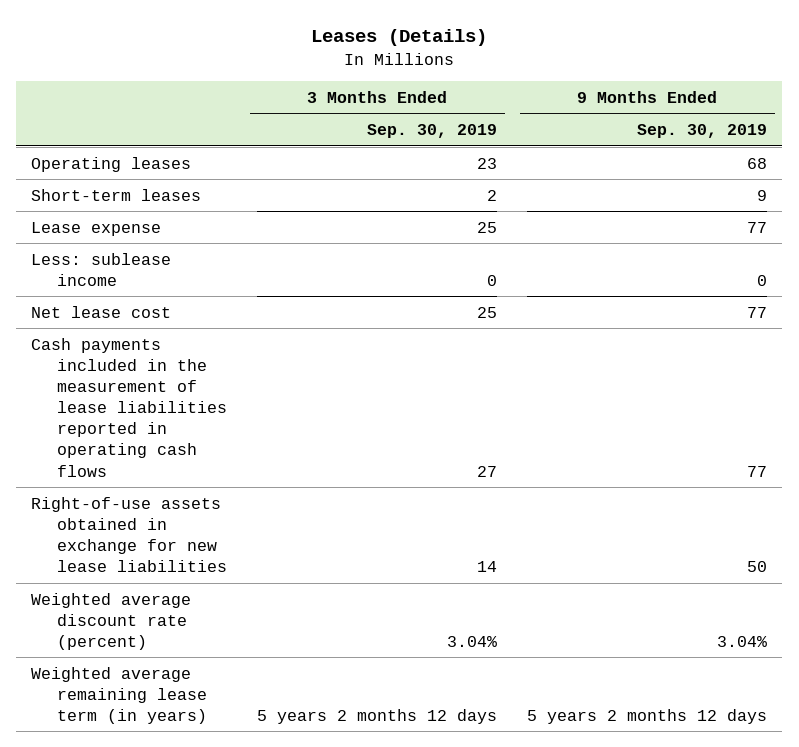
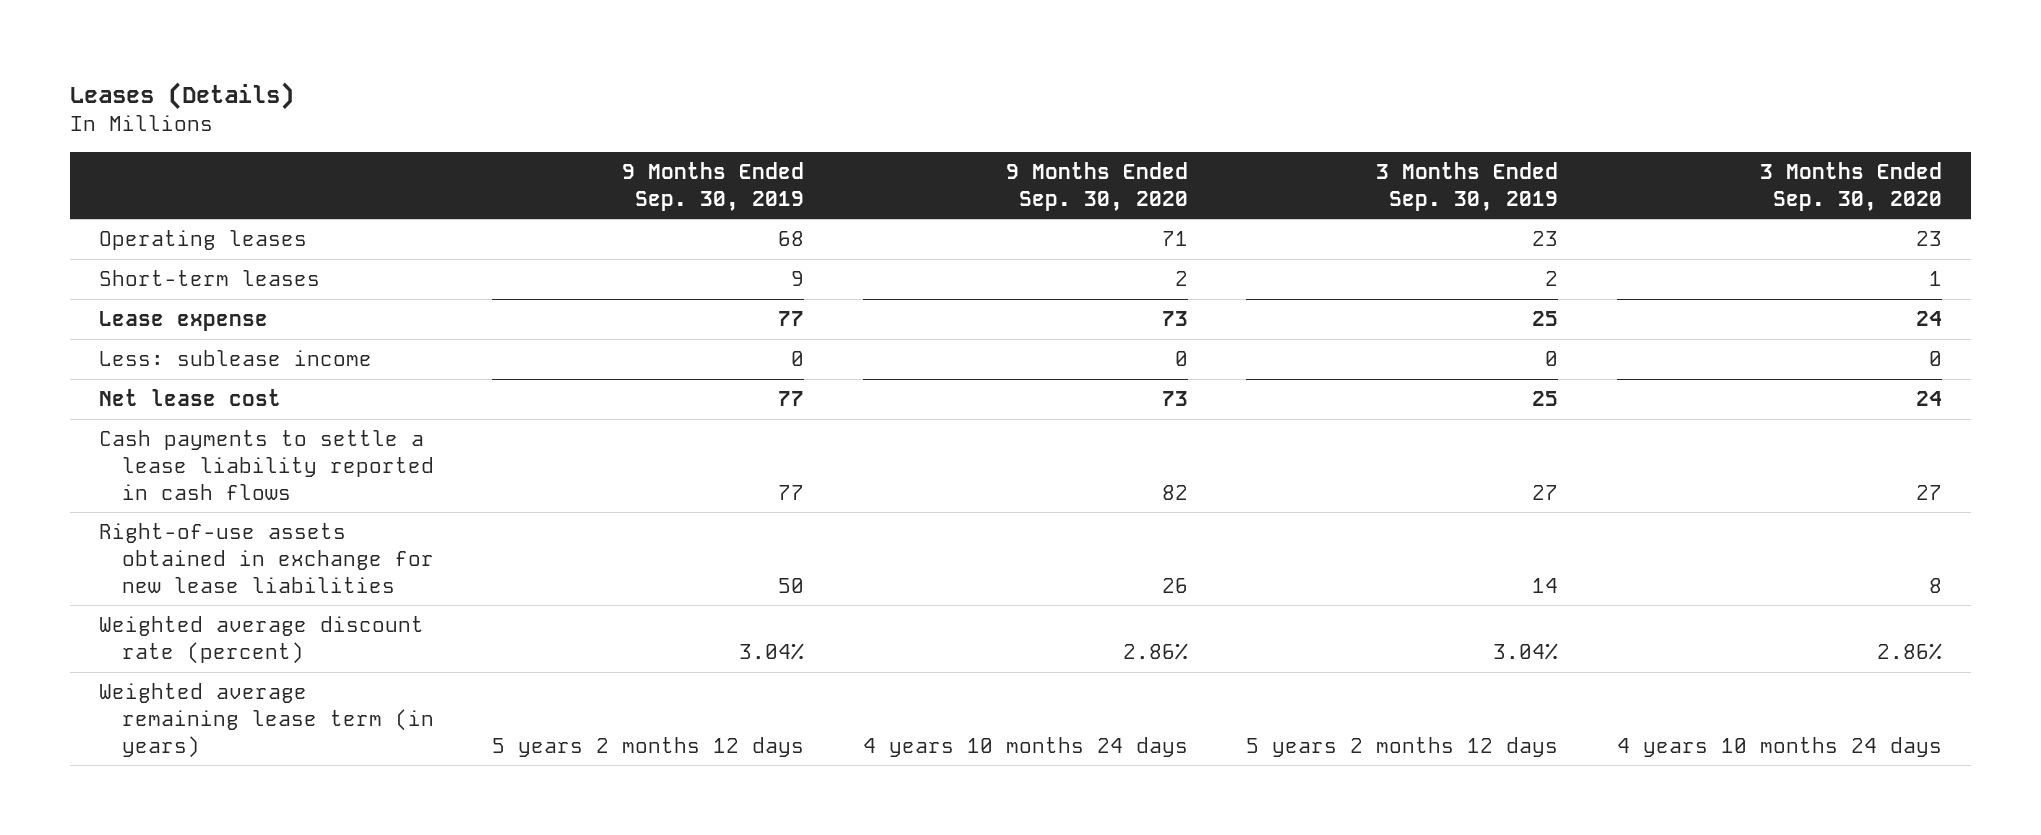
- | 3 Months Ended Sep. 30, 2019 | 9 Months Ended Sep. 30, 2019
+ | 9 Months Ended Sep. 30, 2019 | 9 Months Ended Sep. 30, 2020 | 3 Months Ended Sep. 30, 2019 | 3 Months Ended Sep. 30, 2020
- Cash payments included in the measurement of lease liabilities reported in operating cash flows | 27 | 77
+ Cash payments to settle a lease liability reported in cash flows | 77 | 82 | 27 | 27

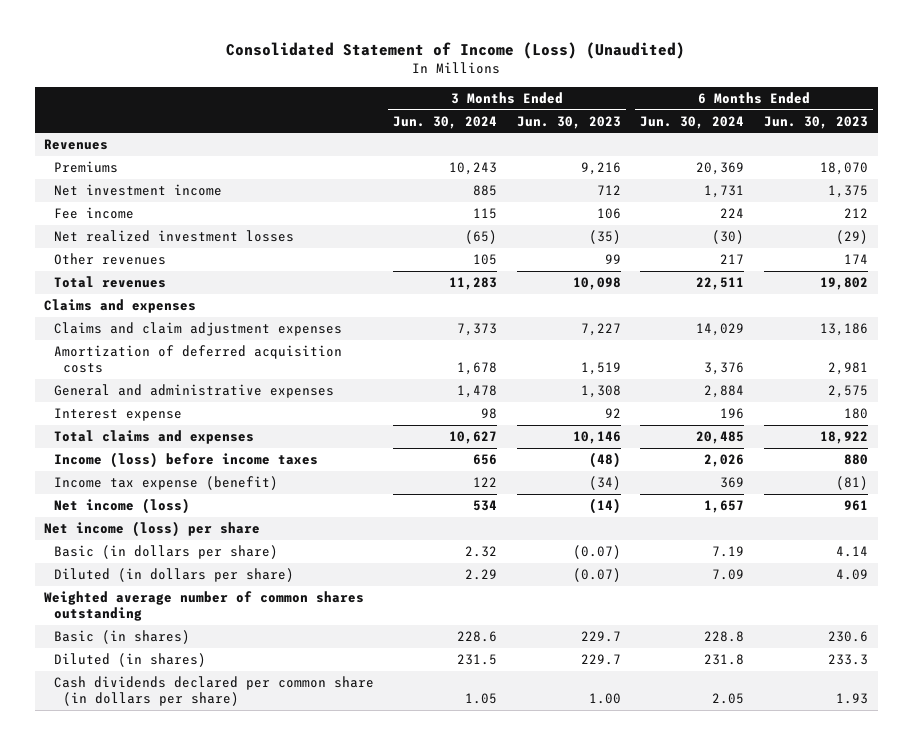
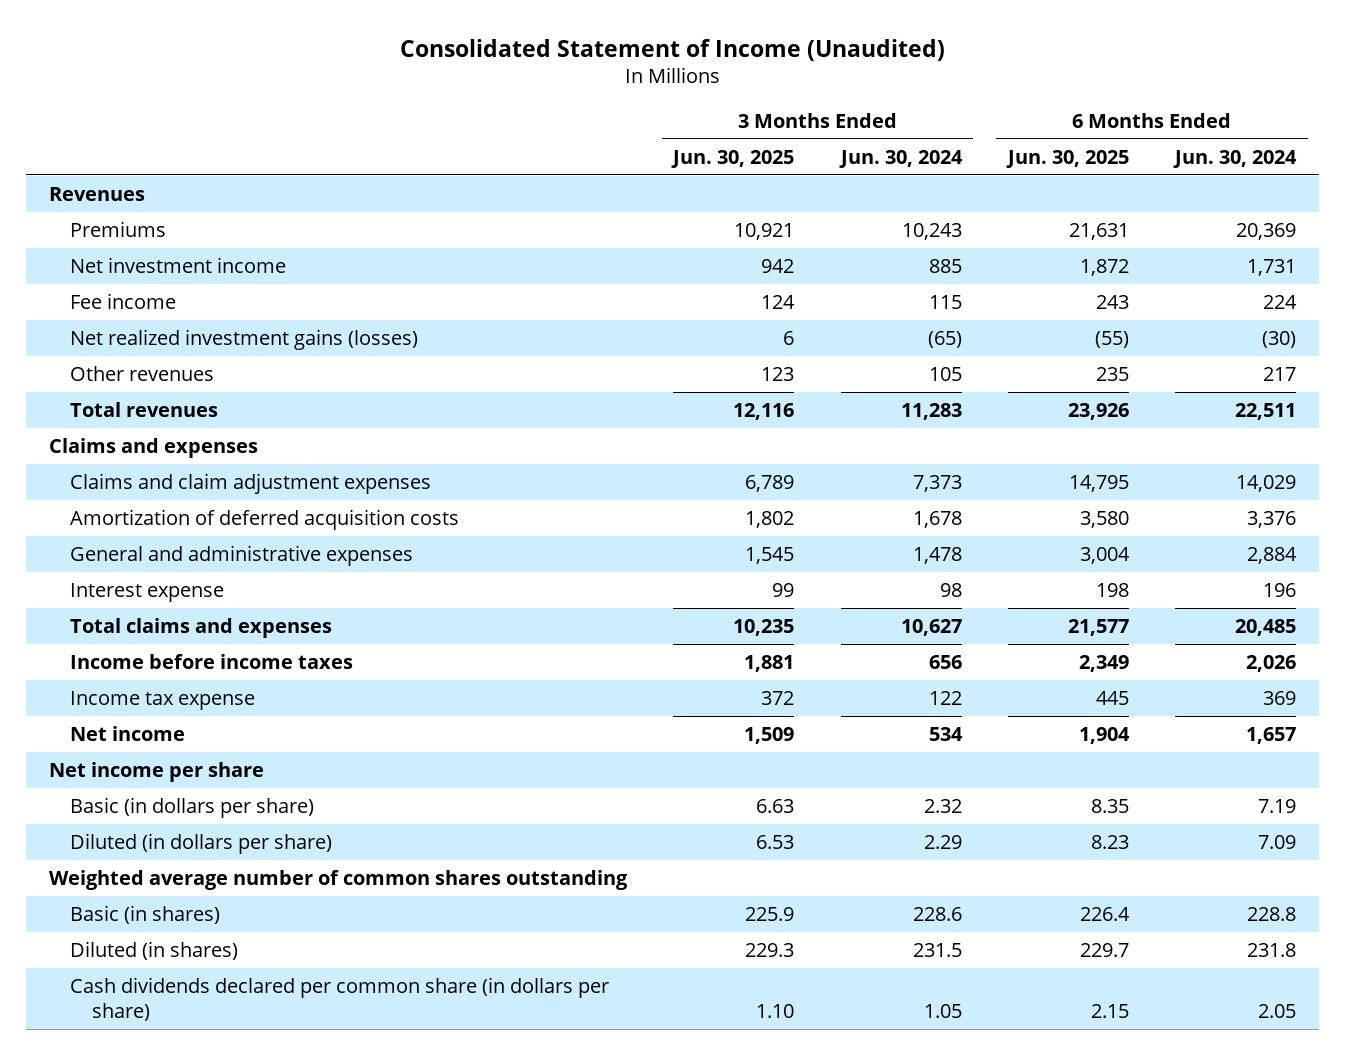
- Consolidated Statement of Income (Loss) (Unaudited)
+ Consolidated Statement of Income (Unaudited)
- | 3 Months Ended Jun. 30, 2024 | 3 Months Ended Jun. 30, 2023 | 6 Months Ended Jun. 30, 2024 | 6 Months Ended Jun. 30, 2023
+ | 3 Months Ended Jun. 30, 2025 | 3 Months Ended Jun. 30, 2024 | 6 Months Ended Jun. 30, 2025 | 6 Months Ended Jun. 30, 2024
- Net realized investment losses | (65) | (35) | (30) | (29)
+ Net realized investment gains (losses) | 6 | (65) | (55) | (30)
- Income (loss) before income taxes | 656 | (48) | 2,026 | 880
- Income tax expense (benefit) | 122 | (34) | 369 | (81)
- Net income (loss) | 534 | (14) | 1,657 | 961
- Net income (loss) per share
+ Income before income taxes | 1,881 | 656 | 2,349 | 2,026
+ Income tax expense | 372 | 122 | 445 | 369
+ Net income | 1,509 | 534 | 1,904 | 1,657
+ Net income per share

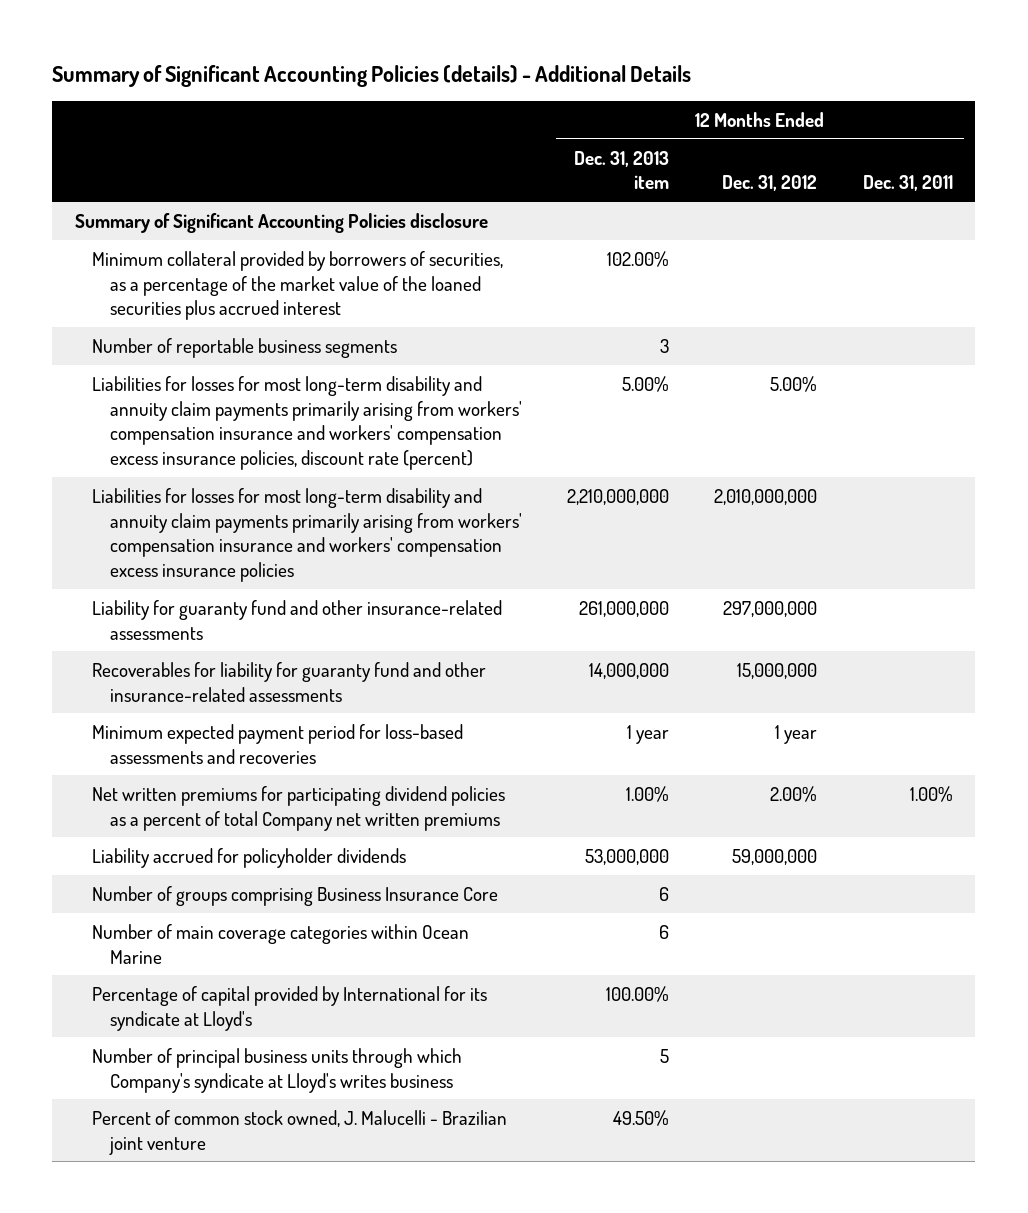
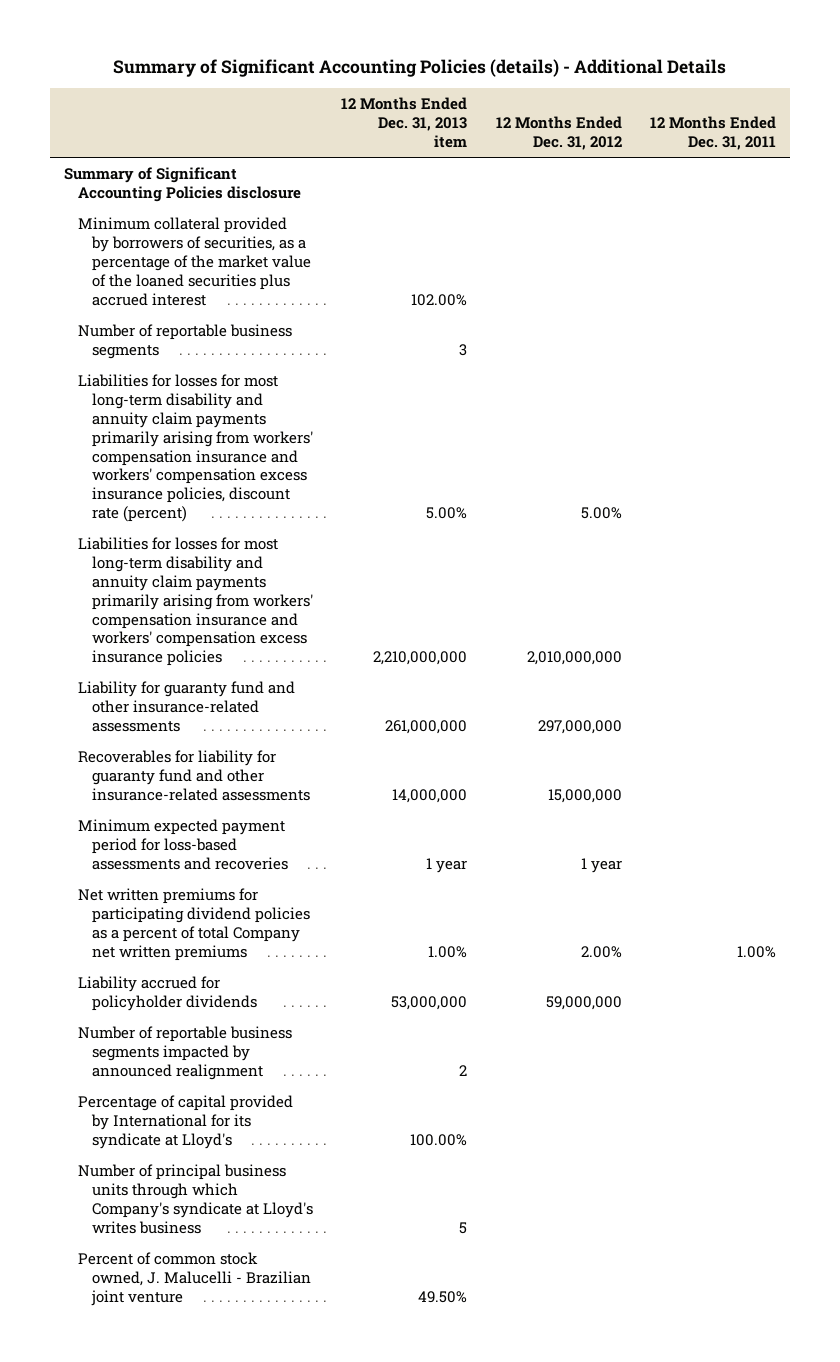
- Number of groups comprising Business Insurance Core | 6 | |
- Number of main coverage categories within Ocean Marine | 6 | |
+ Number of reportable business segments impacted by announced realignment | 2 | |

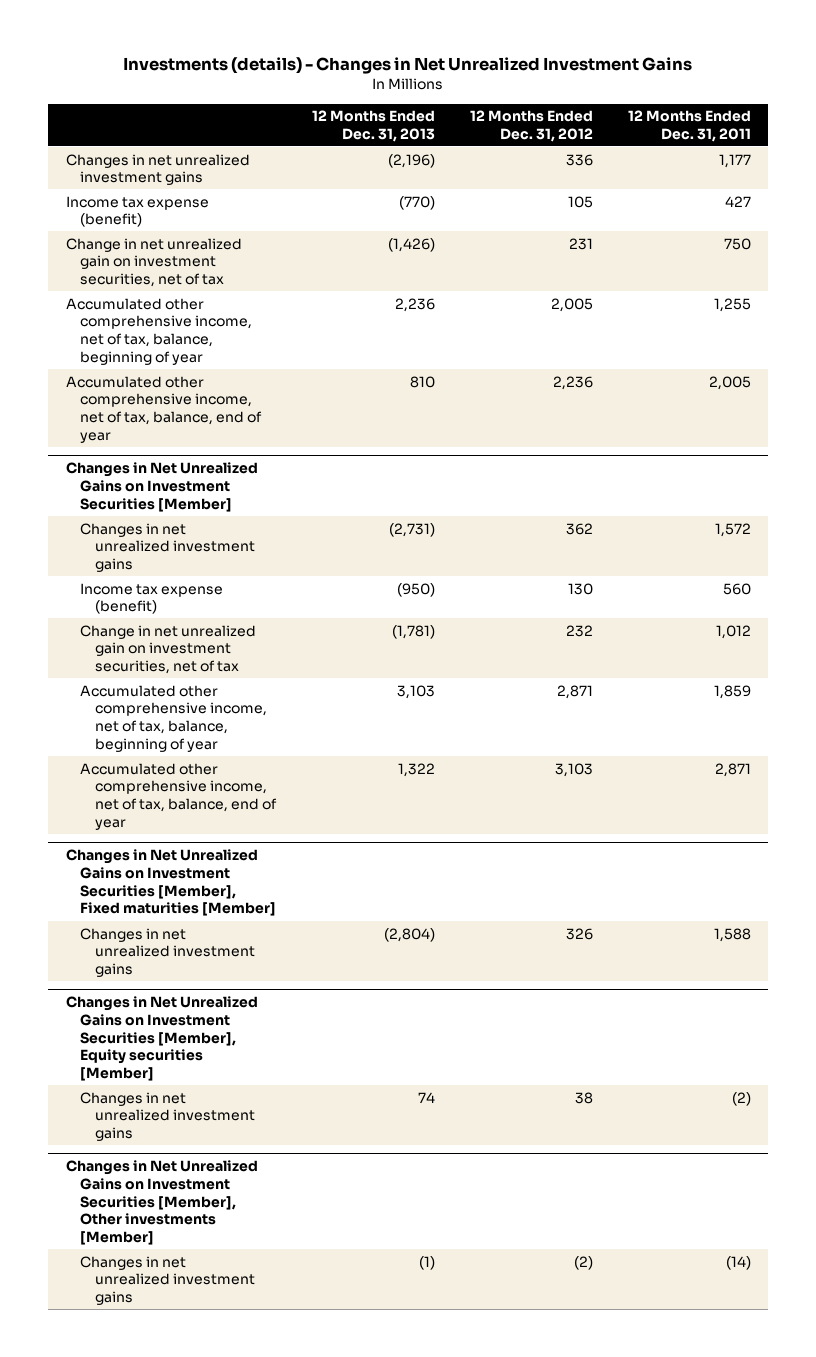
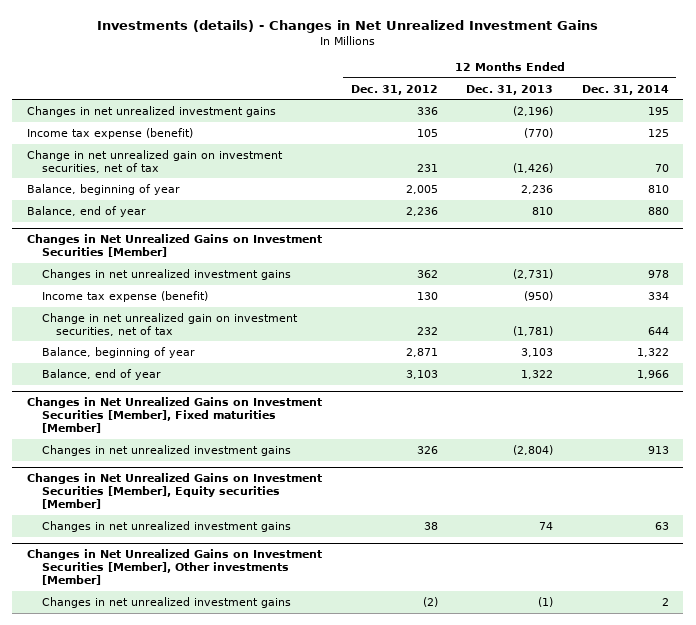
- | 12 Months Ended Dec. 31, 2013 | 12 Months Ended Dec. 31, 2012 | 12 Months Ended Dec. 31, 2011
+ | 12 Months Ended Dec. 31, 2012 | 12 Months Ended Dec. 31, 2013 | 12 Months Ended Dec. 31, 2014
- Accumulated other comprehensive income, net of tax, balance, beginning of year | 2,236 | 2,005 | 1,255
- Accumulated other comprehensive income, net of tax, balance, end of year | 810 | 2,236 | 2,005
+ Balance, beginning of year | 2,005 | 2,236 | 810
+ Balance, end of year | 2,236 | 810 | 880
@ Changes in Net Unrealized Gains on Investment Securities [Member]
- Accumulated other comprehensive income, net of tax, balance, beginning of year | 3,103 | 2,871 | 1,859
- Accumulated other comprehensive income, net of tax, balance, end of year | 1,322 | 3,103 | 2,871
+ Balance, beginning of year | 2,871 | 3,103 | 1,322
+ Balance, end of year | 3,103 | 1,322 | 1,966

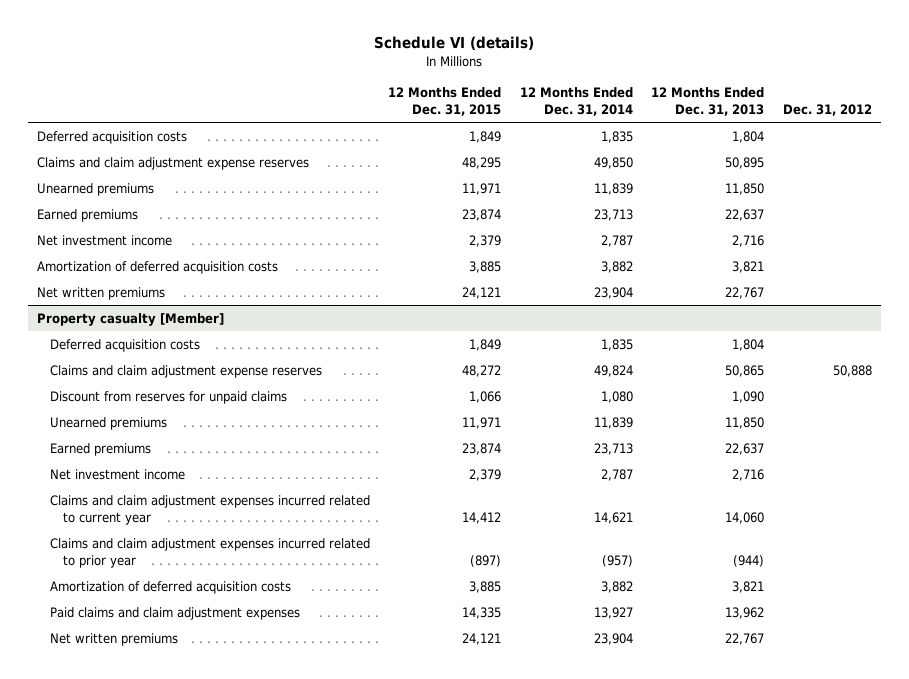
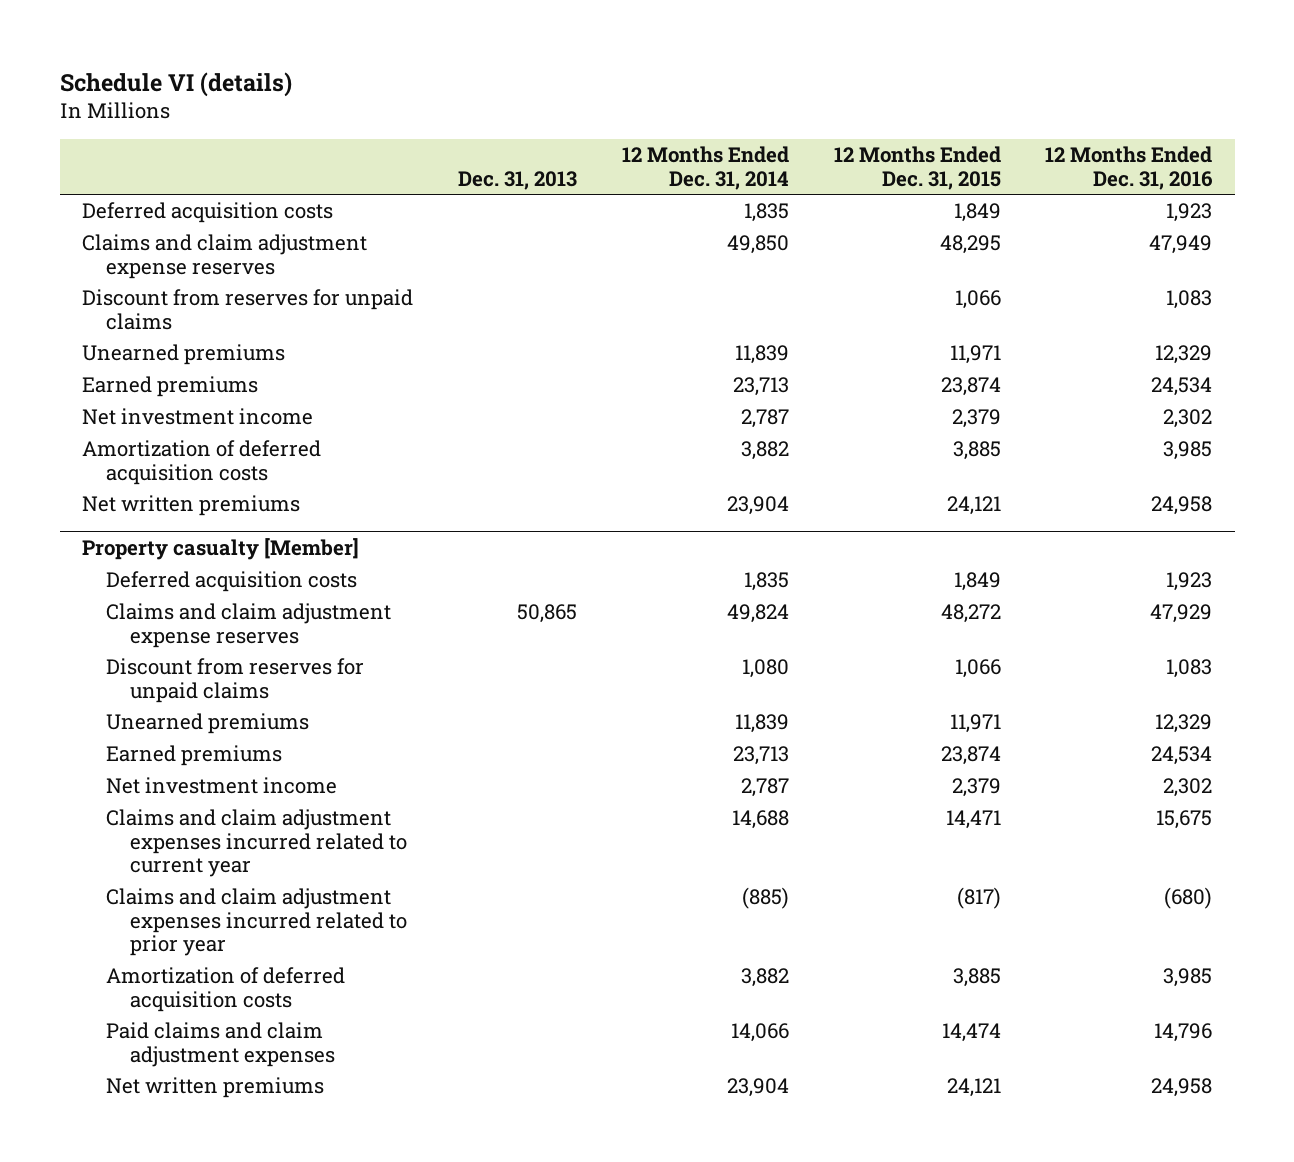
- | 12 Months Ended Dec. 31, 2015 | 12 Months Ended Dec. 31, 2014 | 12 Months Ended Dec. 31, 2013 | Dec. 31, 2012
+ | Dec. 31, 2013 | 12 Months Ended Dec. 31, 2014 | 12 Months Ended Dec. 31, 2015 | 12 Months Ended Dec. 31, 2016
+ Discount from reserves for unpaid claims | | | 1,066 | 1,083
@ Property casualty [Member]
- Claims and claim adjustment expenses incurred related to current year | 14,412 | 14,621 | 14,060 |
- Claims and claim adjustment expenses incurred related to prior year | (897) | (957) | (944) |
+ Claims and claim adjustment expenses incurred related to current year | | 14,688 | 14,471 | 15,675
+ Claims and claim adjustment expenses incurred related to prior year | | (885) | (817) | (680)
- Paid claims and claim adjustment expenses | 14,335 | 13,927 | 13,962 |
+ Paid claims and claim adjustment expenses | | 14,066 | 14,474 | 14,796

